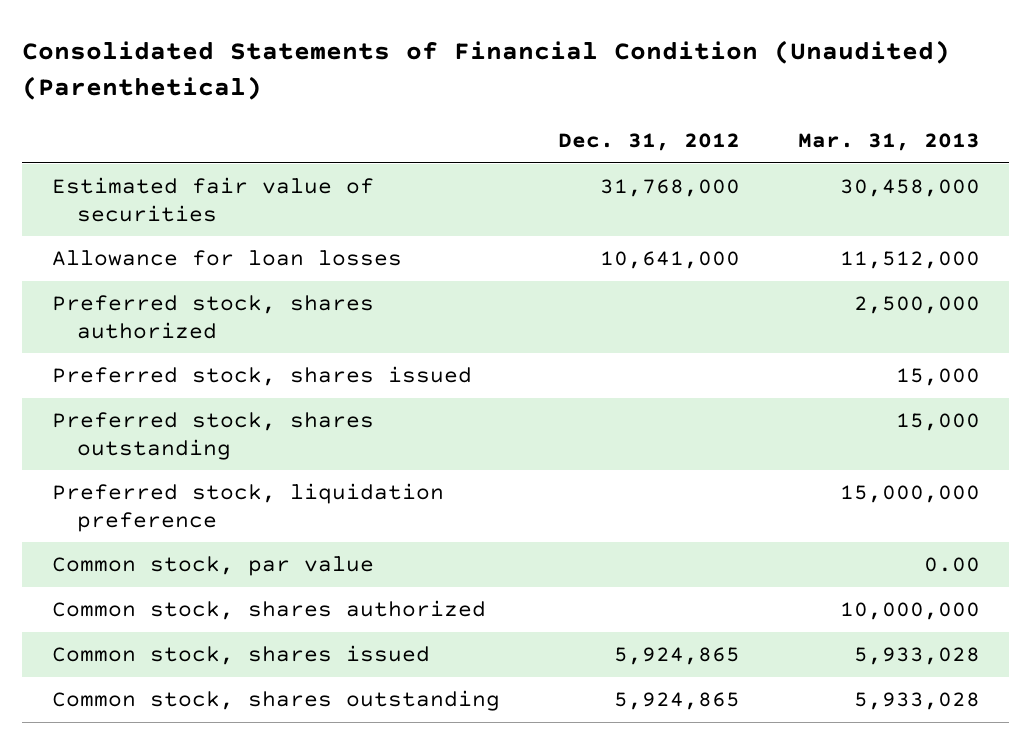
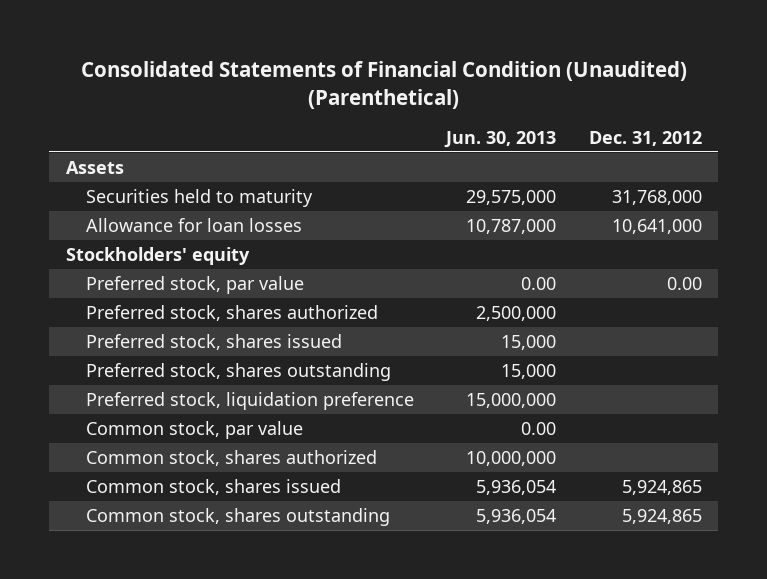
- | Dec. 31, 2012 | Mar. 31, 2013
+ | Jun. 30, 2013 | Dec. 31, 2012
- Estimated fair value of securities | 31,768,000 | 30,458,000
+ Assets
+ Securities held to maturity | 29,575,000 | 31,768,000
+ Stockholders' equity
+ Preferred stock, par value | 0.00 | 0.00

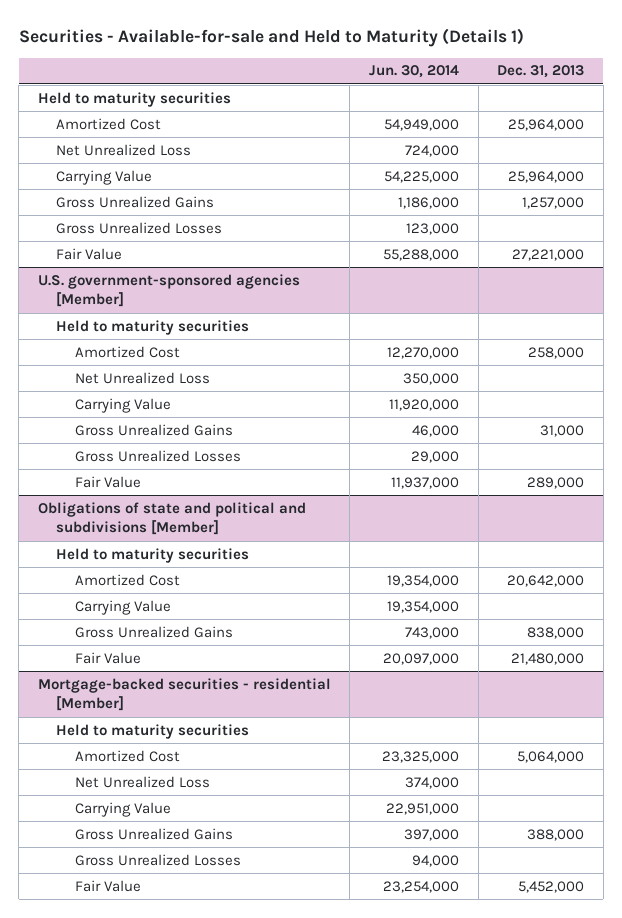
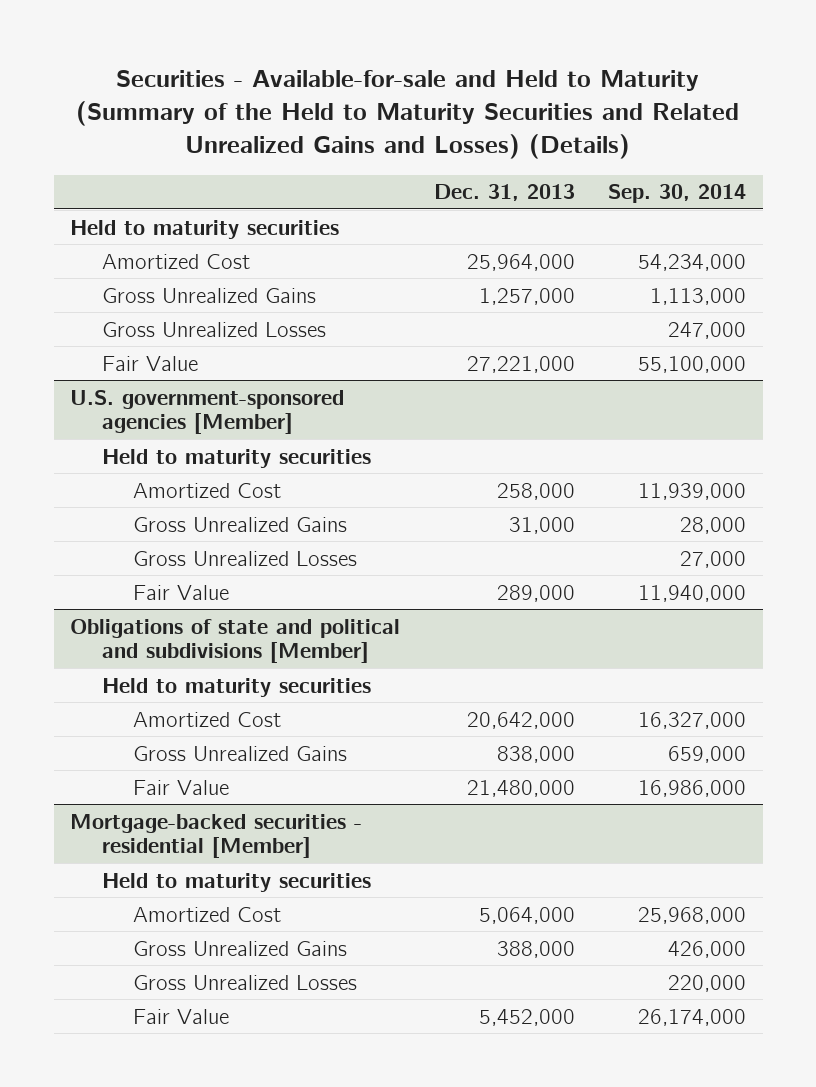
- Securities - Available-for-sale and Held to Maturity (Details 1)
+ Securities - Available-for-sale and Held to Maturity (Summary of the Held to Maturity Securities and Related Unrealized Gains and Losses) (Details)
- | Jun. 30, 2014 | Dec. 31, 2013
+ | Dec. 31, 2013 | Sep. 30, 2014
- Net Unrealized Loss | 724,000 |
- Carrying Value | 54,225,000 | 25,964,000
@ U.S. government-sponsored agencies [Member]
- Net Unrealized Loss | 350,000 |
- Carrying Value | 11,920,000 |
@ Obligations of state and political and subdivisions [Member]
- Carrying Value | 19,354,000 |
@ Mortgage-backed securities - residential [Member]
- Net Unrealized Loss | 374,000 |
- Carrying Value | 22,951,000 |

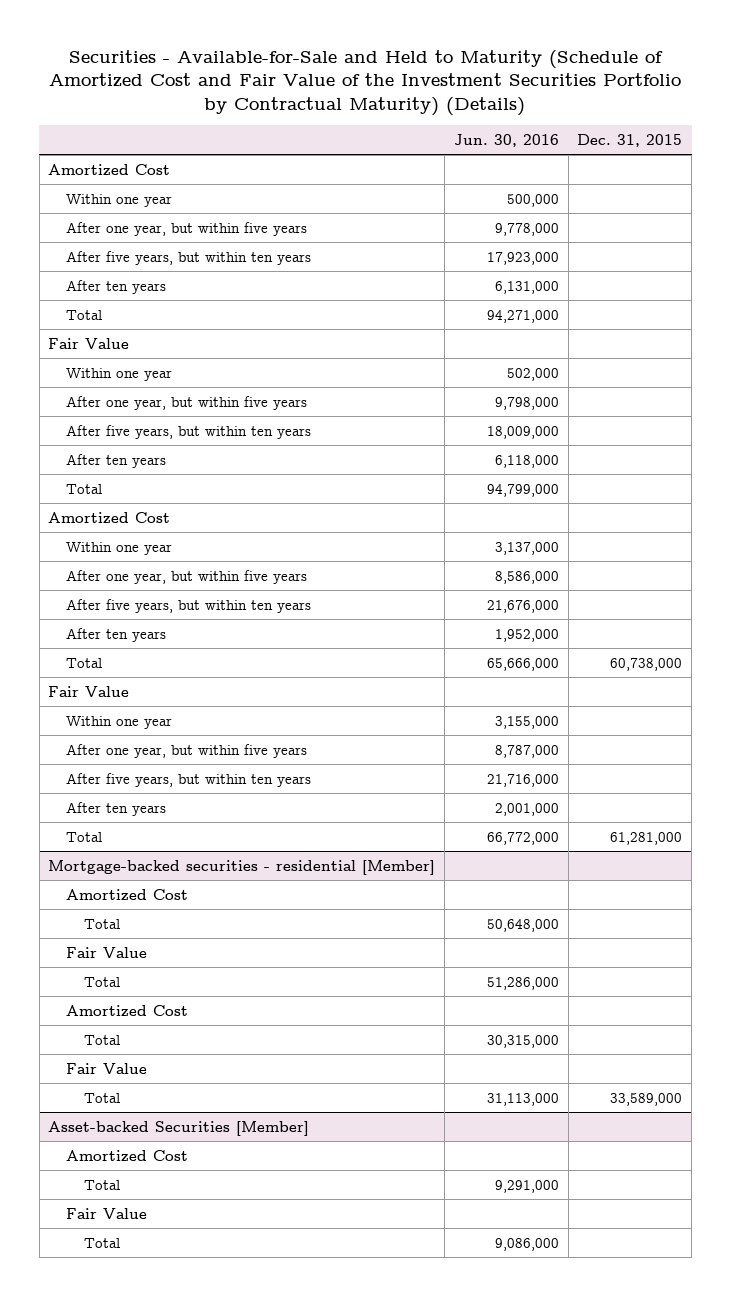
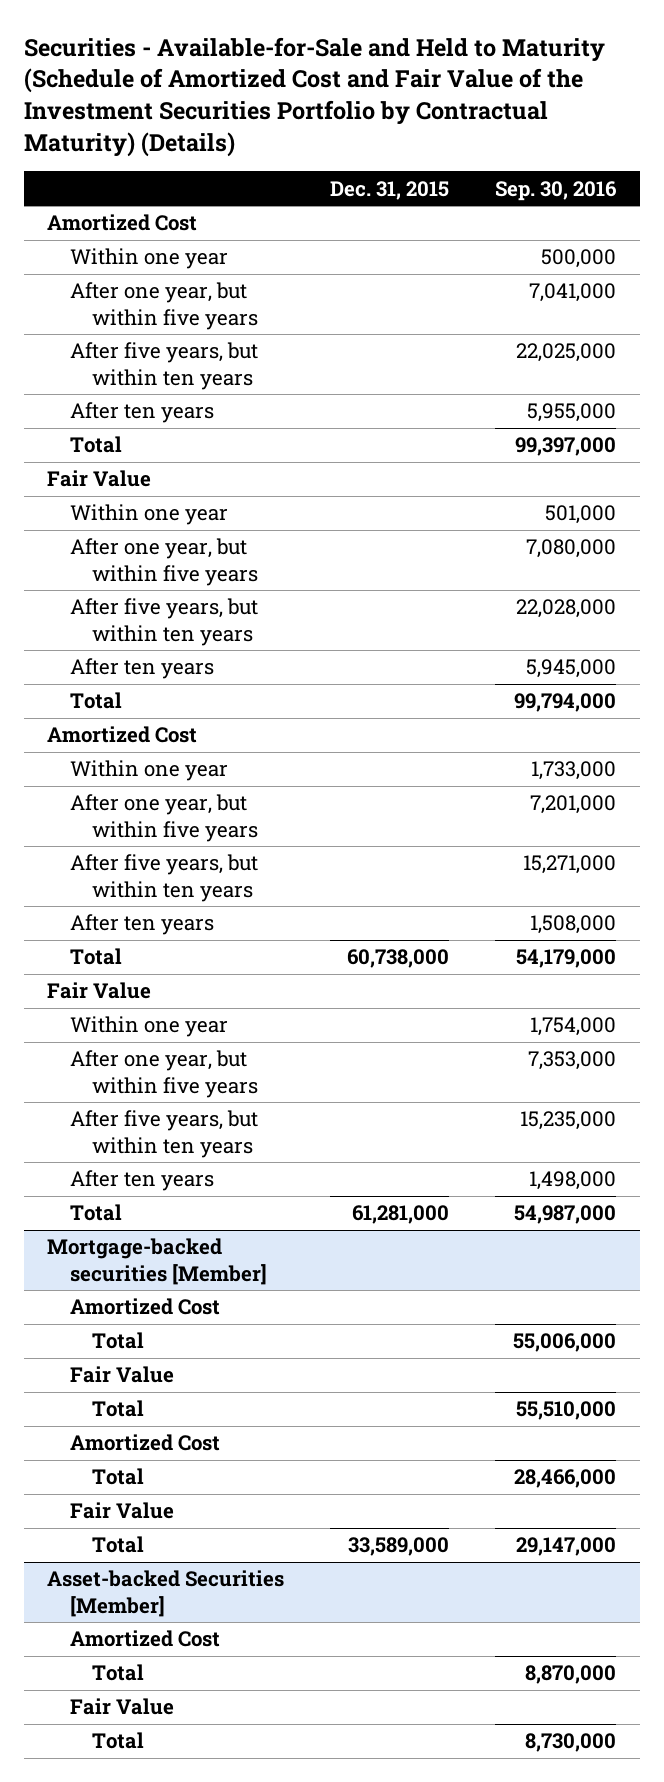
- | Jun. 30, 2016 | Dec. 31, 2015
+ | Dec. 31, 2015 | Sep. 30, 2016
- Mortgage-backed securities - residential [Member]
+ Mortgage-backed securities [Member]

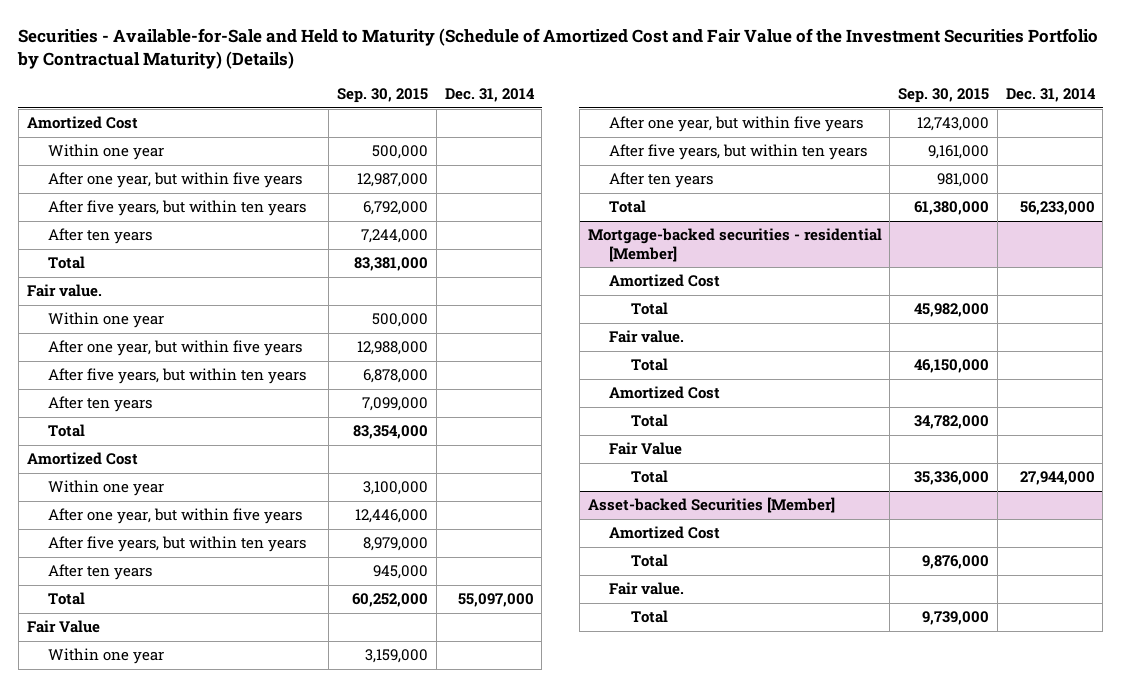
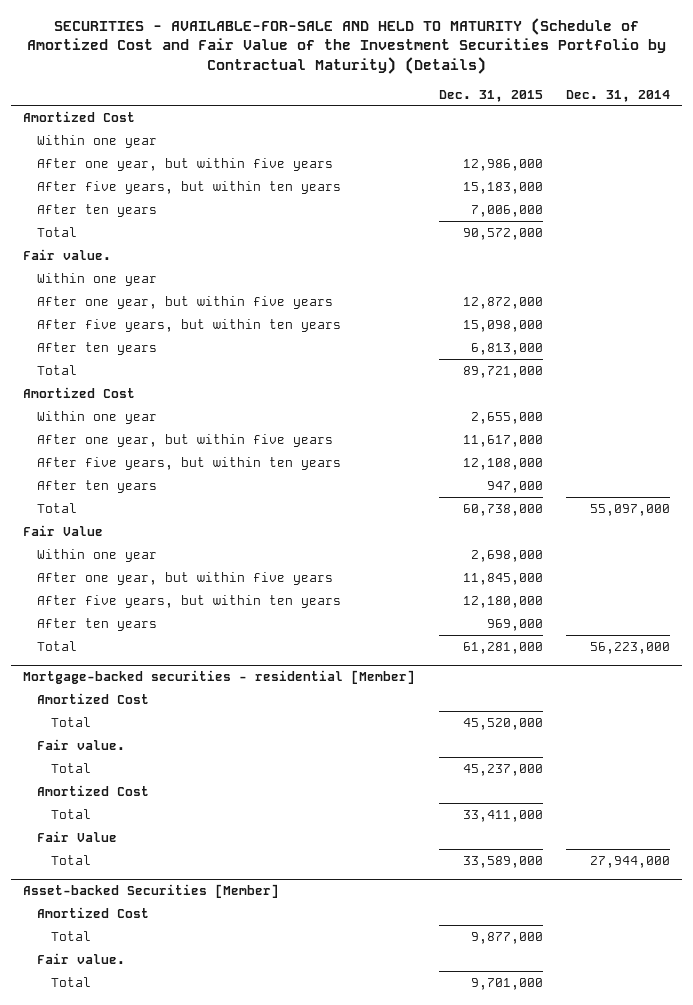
- Securities - Available-for-Sale and Held to Maturity (Schedule of Amortized Cost and Fair Value of the Investment Securities Portfolio by Contractual Maturity) (Details)
+ SECURITIES - AVAILABLE-FOR-SALE AND HELD TO MATURITY (Schedule of Amortized Cost and Fair Value of the Investment Securities Portfolio by Contractual Maturity) (Details)
- | Sep. 30, 2015 | Dec. 31, 2014
+ | Dec. 31, 2015 | Dec. 31, 2014
- Total | 61,380,000 | 56,233,000
+ Total | 61,281,000 | 56,223,000

